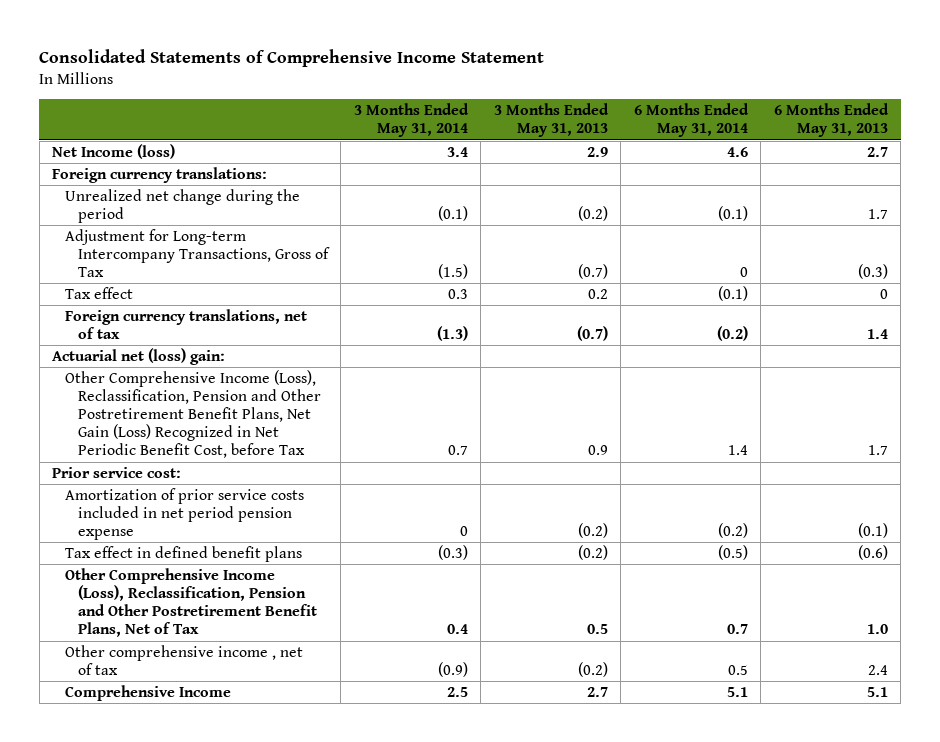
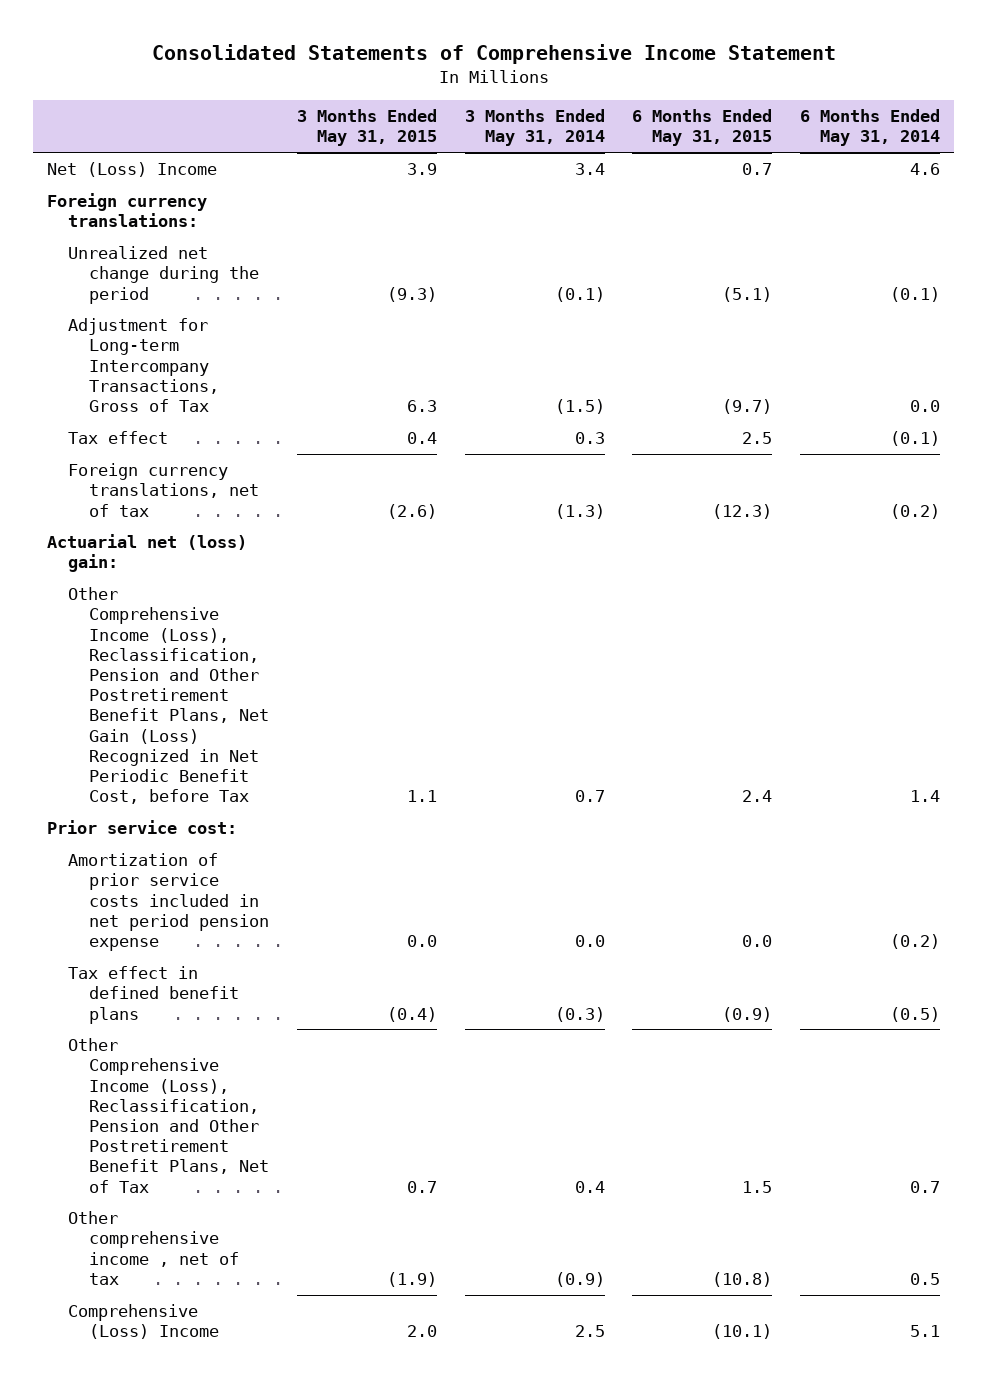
- | 3 Months Ended May 31, 2014 | 3 Months Ended May 31, 2013 | 6 Months Ended May 31, 2014 | 6 Months Ended May 31, 2013
+ | 3 Months Ended May 31, 2015 | 3 Months Ended May 31, 2014 | 6 Months Ended May 31, 2015 | 6 Months Ended May 31, 2014
- Net Income (loss) | 3.4 | 2.9 | 4.6 | 2.7
+ Net (Loss) Income | 3.9 | 3.4 | 0.7 | 4.6
- Adjustment for Long-term Intercompany Transactions, Gross of Tax | (1.5) | (0.7) | 0 | (0.3)
+ Adjustment for Long-term Intercompany Transactions, Gross of Tax | 6.3 | (1.5) | (9.7) | 0.0
- Amortization of prior service costs included in net period pension expense | 0 | (0.2) | (0.2) | (0.1)
+ Amortization of prior service costs included in net period pension expense | 0.0 | 0.0 | 0.0 | (0.2)
- Comprehensive Income | 2.5 | 2.7 | 5.1 | 5.1
+ Comprehensive (Loss) Income | 2.0 | 2.5 | (10.1) | 5.1

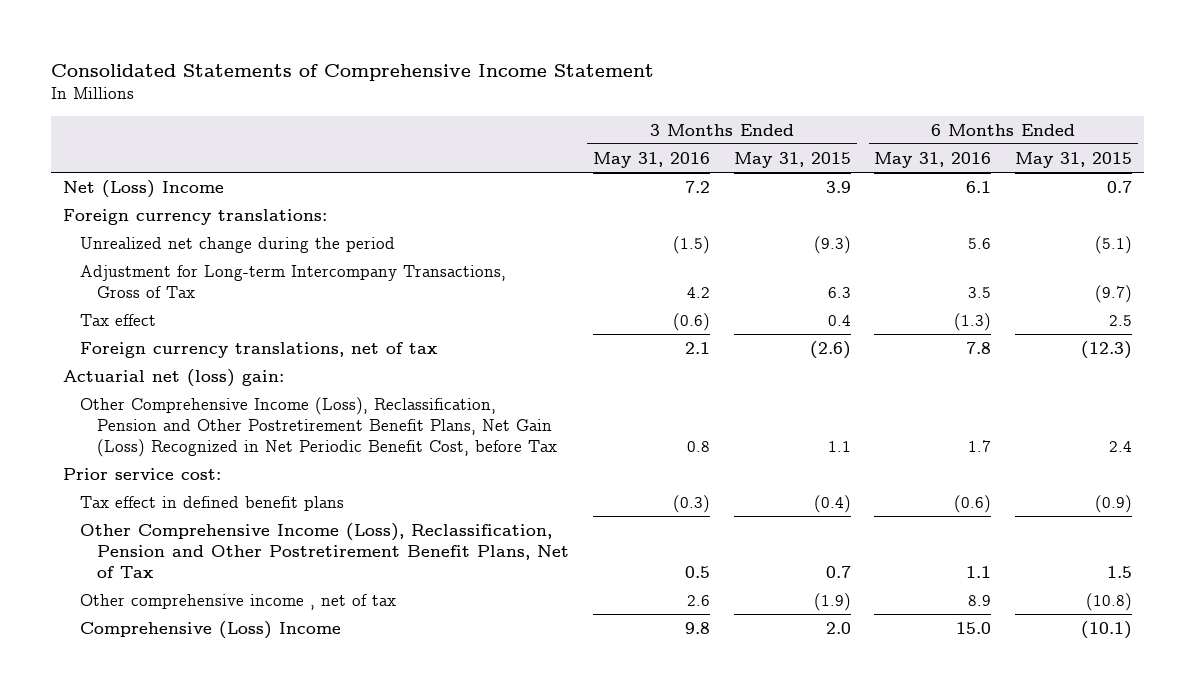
- | 3 Months Ended May 31, 2015 | 3 Months Ended May 31, 2014 | 6 Months Ended May 31, 2015 | 6 Months Ended May 31, 2014
+ | 3 Months Ended May 31, 2016 | 3 Months Ended May 31, 2015 | 6 Months Ended May 31, 2016 | 6 Months Ended May 31, 2015
- Amortization of prior service costs included in net period pension expense | 0.0 | 0.0 | 0.0 | (0.2)

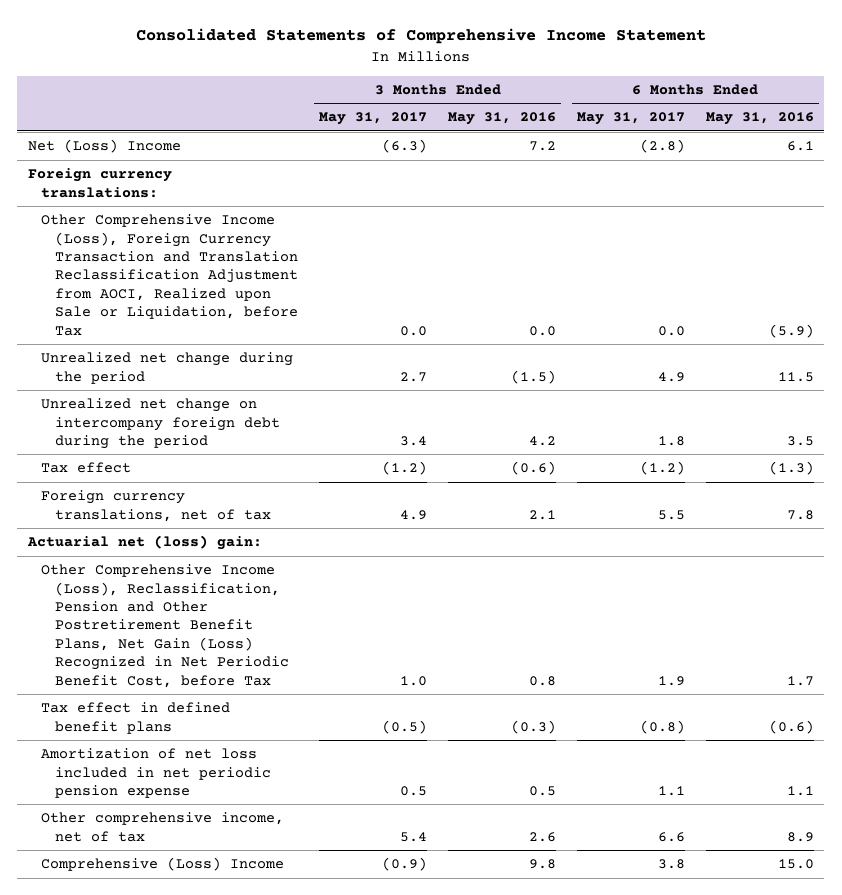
- | 3 Months Ended May 31, 2016 | 3 Months Ended May 31, 2015 | 6 Months Ended May 31, 2016 | 6 Months Ended May 31, 2015
+ | 3 Months Ended May 31, 2017 | 3 Months Ended May 31, 2016 | 6 Months Ended May 31, 2017 | 6 Months Ended May 31, 2016
- Unrealized net change during the period | (1.5) | (9.3) | 5.6 | (5.1)
- Adjustment for Long-term Intercompany Transactions, Gross of Tax | 4.2 | 6.3 | 3.5 | (9.7)
+ Other Comprehensive Income (Loss), Foreign Currency Transaction and Translation Reclassification Adjustment from AOCI, Realized upon Sale or Liquidation, before Tax | 0.0 | 0.0 | 0.0 | (5.9)
+ Unrealized net change during the period | 2.7 | (1.5) | 4.9 | 11.5
+ Unrealized net change on intercompany foreign debt during the period | 3.4 | 4.2 | 1.8 | 3.5
- Prior service cost:
- Other Comprehensive Income (Loss), Reclassification, Pension and Other Postretirement Benefit Plans, Net of Tax | 0.5 | 0.7 | 1.1 | 1.5
- Other comprehensive income , net of tax | 2.6 | (1.9) | 8.9 | (10.8)
+ Amortization of net loss included in net periodic pension expense | 0.5 | 0.5 | 1.1 | 1.1
+ Other comprehensive income, net of tax | 5.4 | 2.6 | 6.6 | 8.9

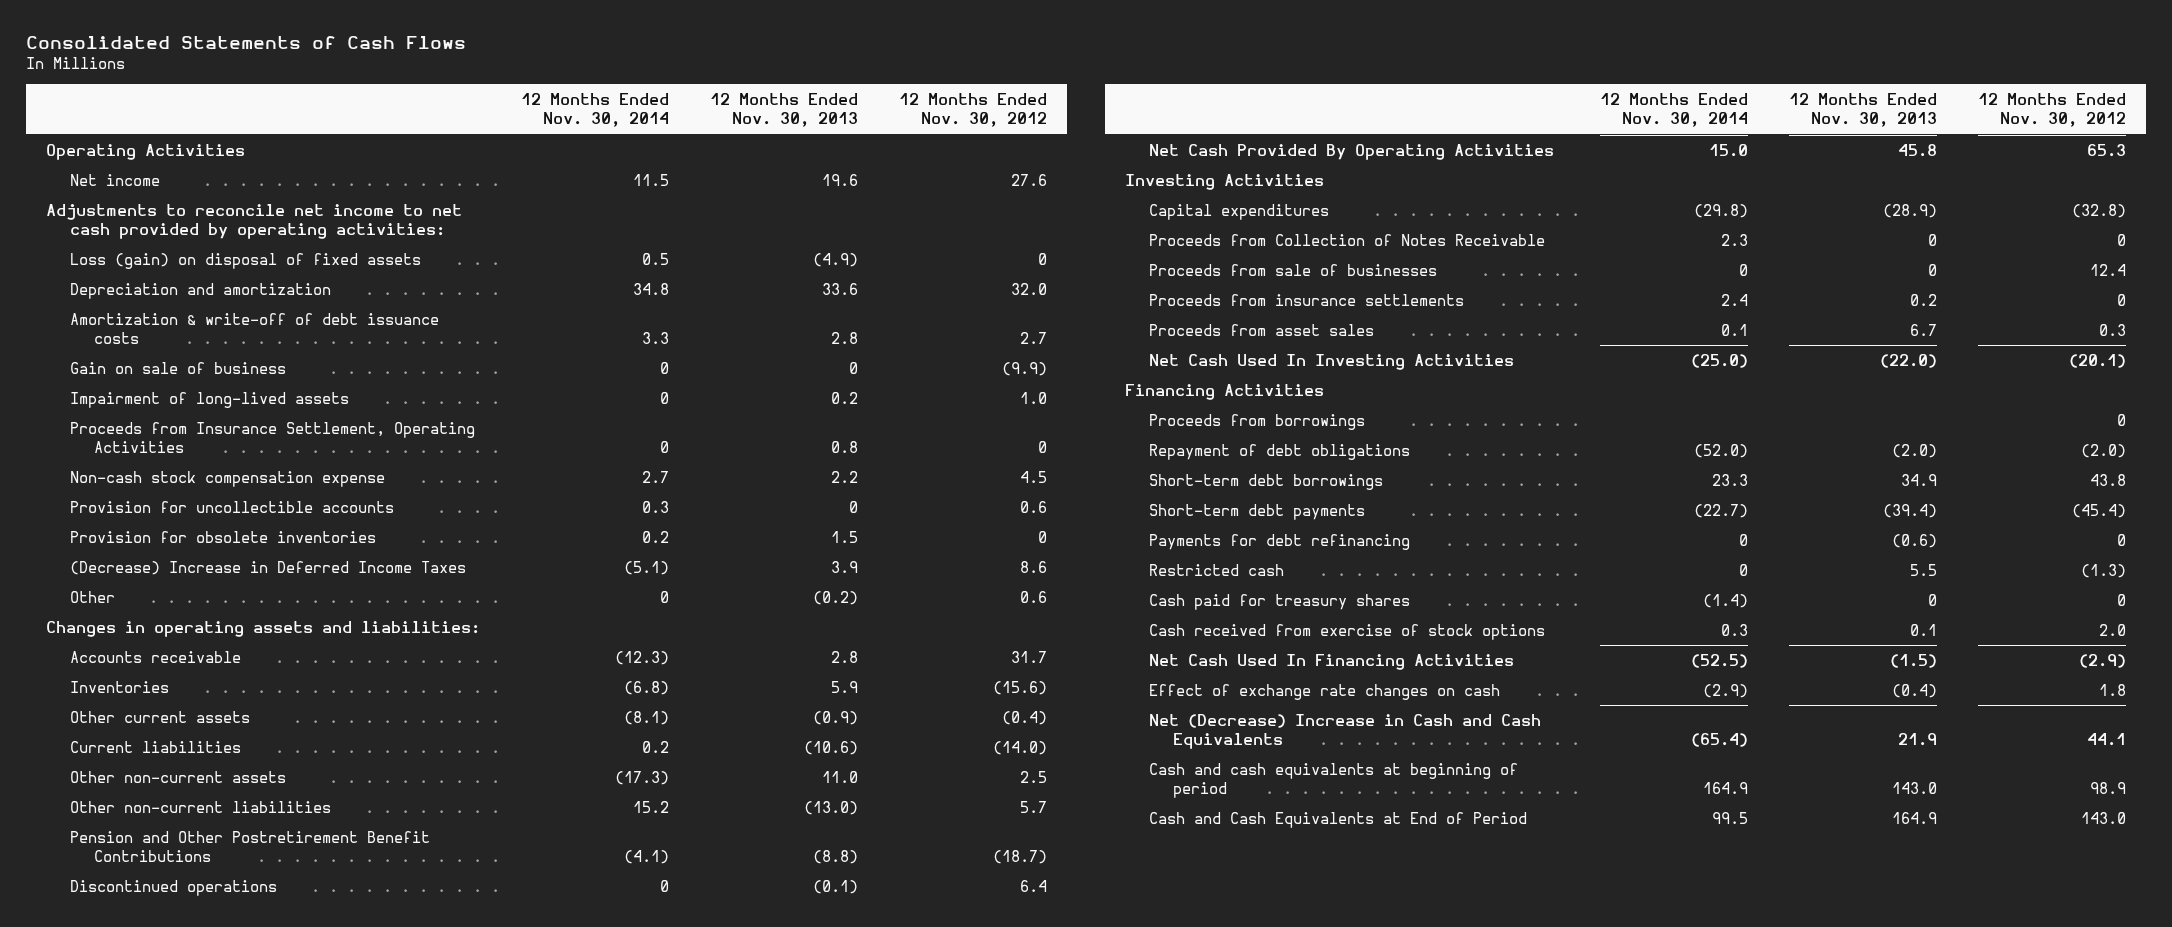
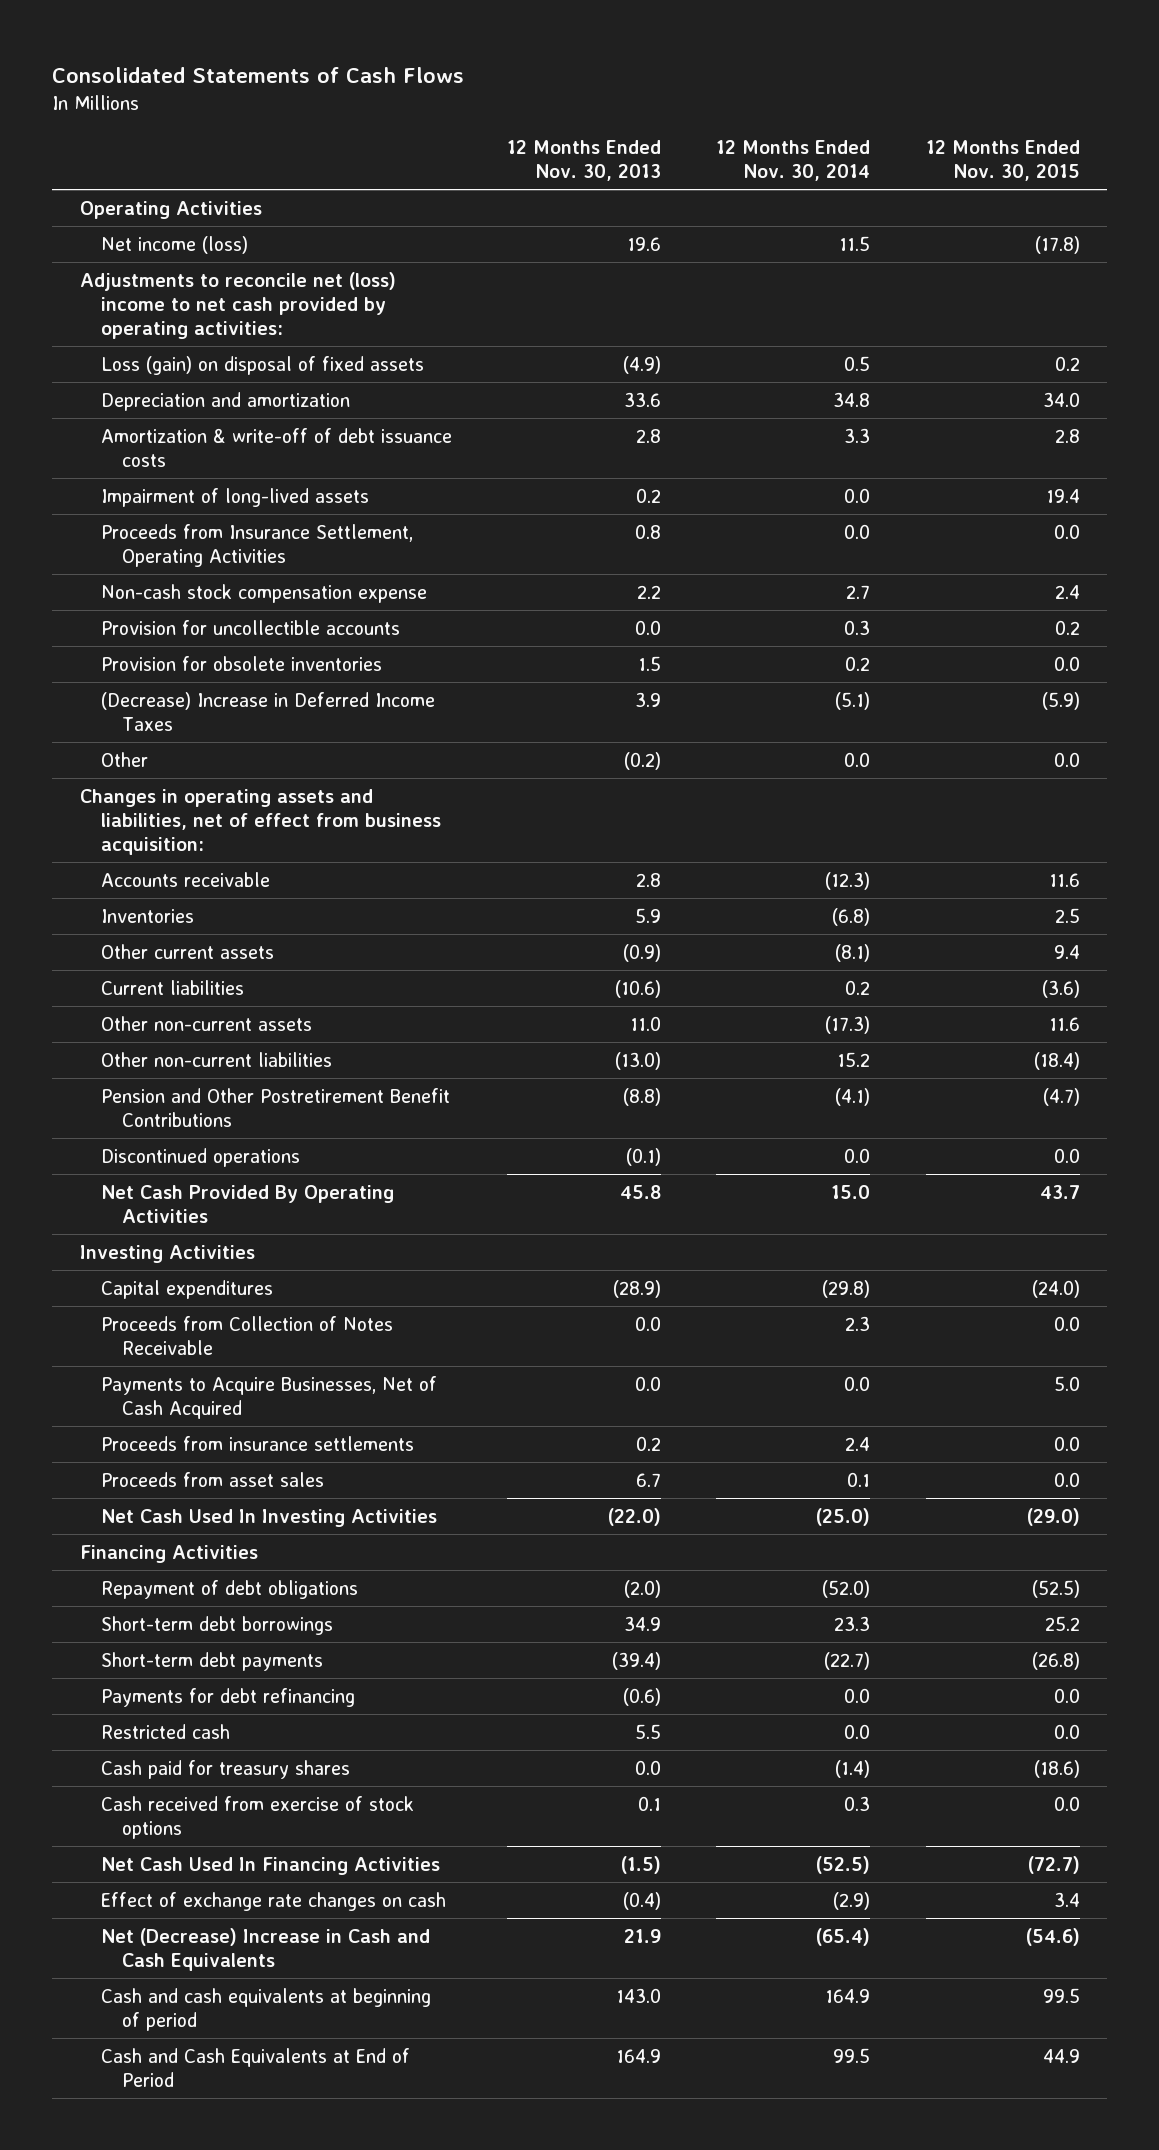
- | 12 Months Ended Nov. 30, 2014 | 12 Months Ended Nov. 30, 2013 | 12 Months Ended Nov. 30, 2012
+ | 12 Months Ended Nov. 30, 2013 | 12 Months Ended Nov. 30, 2014 | 12 Months Ended Nov. 30, 2015
- Net income | 11.5 | 19.6 | 27.6
- Adjustments to reconcile net income to net cash provided by operating activities:
+ Net income (loss) | 19.6 | 11.5 | (17.8)
+ Adjustments to reconcile net (loss) income to net cash provided by operating activities:
- Gain on sale of business | 0 | 0 | (9.9)
- Impairment of long-lived assets | 0 | 0.2 | 1.0
- Proceeds from Insurance Settlement, Operating Activities | 0 | 0.8 | 0
+ Impairment of long-lived assets | 0.2 | 0.0 | 19.4
+ Proceeds from Insurance Settlement, Operating Activities | 0.8 | 0.0 | 0.0
- Provision for uncollectible accounts | 0.3 | 0 | 0.6
+ Provision for uncollectible accounts | 0.0 | 0.3 | 0.2
- Other | 0 | (0.2) | 0.6
- Changes in operating assets and liabilities:
+ Other | (0.2) | 0.0 | 0.0
+ Changes in operating assets and liabilities, net of effect from business acquisition:
- Discontinued operations | 0 | (0.1) | 6.4
+ Discontinued operations | (0.1) | 0.0 | 0.0
- Proceeds from Collection of Notes Receivable | 2.3 | 0 | 0
- Proceeds from sale of businesses | 0 | 0 | 12.4
+ Proceeds from Collection of Notes Receivable | 0.0 | 2.3 | 0.0
+ Payments to Acquire Businesses, Net of Cash Acquired | 0.0 | 0.0 | 5.0
- Proceeds from borrowings | | | 0
- Payments for debt refinancing | 0 | (0.6) | 0
- Restricted cash | 0 | 5.5 | (1.3)
- Cash paid for treasury shares | (1.4) | 0 | 0
+ Payments for debt refinancing | (0.6) | 0.0 | 0.0
+ Restricted cash | 5.5 | 0.0 | 0.0
+ Cash paid for treasury shares | 0.0 | (1.4) | (18.6)

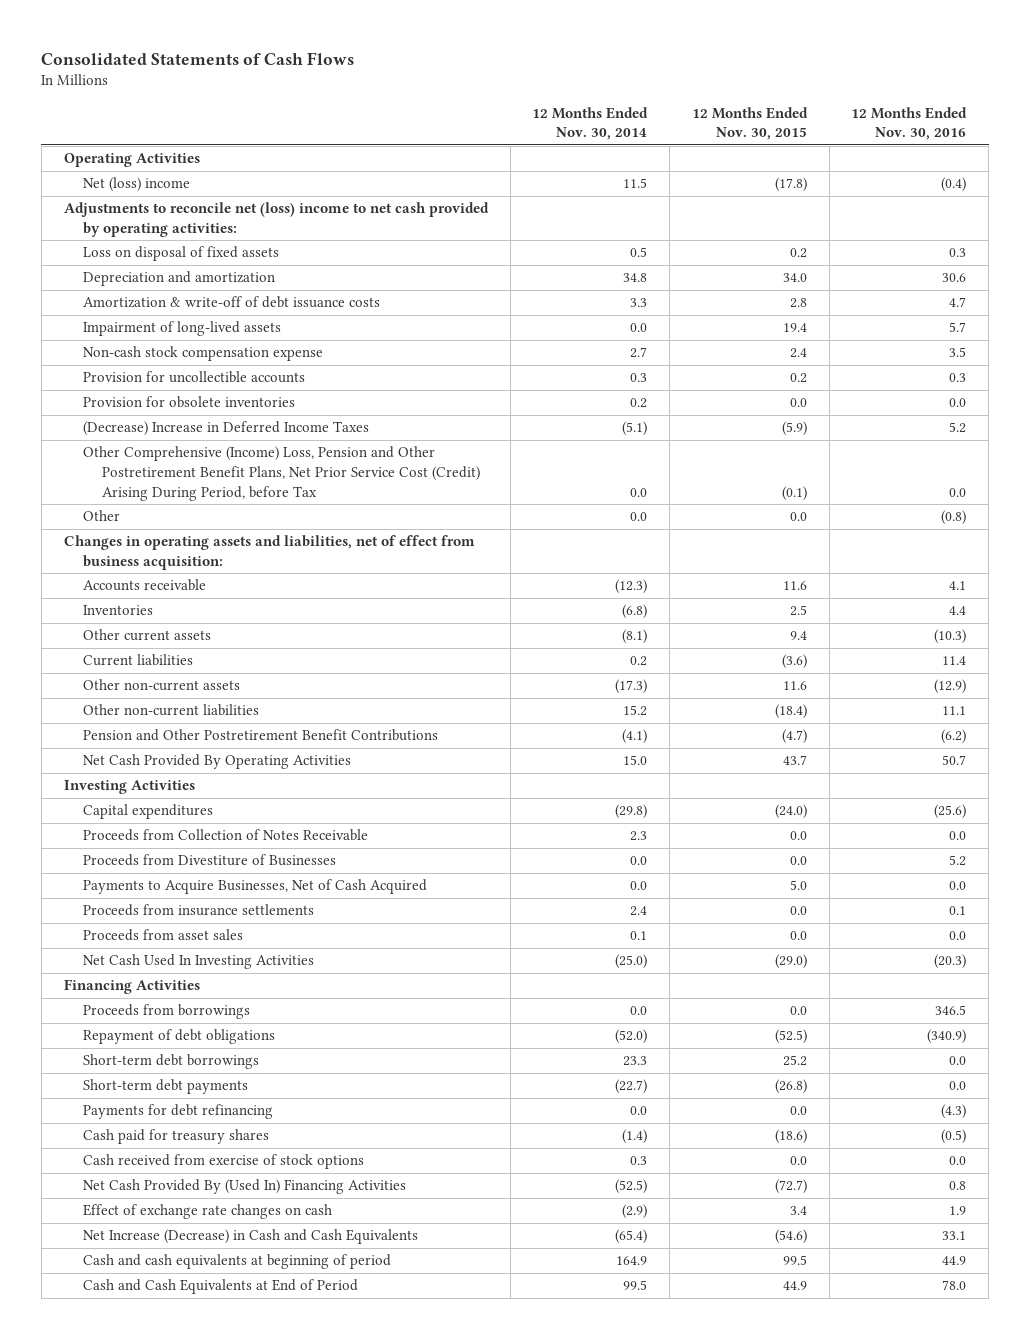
- | 12 Months Ended Nov. 30, 2013 | 12 Months Ended Nov. 30, 2014 | 12 Months Ended Nov. 30, 2015
+ | 12 Months Ended Nov. 30, 2014 | 12 Months Ended Nov. 30, 2015 | 12 Months Ended Nov. 30, 2016
- Net income (loss) | 19.6 | 11.5 | (17.8)
+ Net (loss) income | 11.5 | (17.8) | (0.4)
- Loss (gain) on disposal of fixed assets | (4.9) | 0.5 | 0.2
+ Loss on disposal of fixed assets | 0.5 | 0.2 | 0.3
- Proceeds from Insurance Settlement, Operating Activities | 0.8 | 0.0 | 0.0
+ Other Comprehensive (Income) Loss, Pension and Other Postretirement Benefit Plans, Net Prior Service Cost (Credit) Arising During Period, before Tax | 0.0 | (0.1) | 0.0
- Discontinued operations | (0.1) | 0.0 | 0.0
+ Proceeds from Divestiture of Businesses | 0.0 | 0.0 | 5.2
+ Proceeds from borrowings | 0.0 | 0.0 | 346.5
- Restricted cash | 5.5 | 0.0 | 0.0
- Net Cash Used In Financing Activities | (1.5) | (52.5) | (72.7)
+ Net Cash Provided By (Used In) Financing Activities | (52.5) | (72.7) | 0.8
- Net (Decrease) Increase in Cash and Cash Equivalents | 21.9 | (65.4) | (54.6)
+ Net Increase (Decrease) in Cash and Cash Equivalents | (65.4) | (54.6) | 33.1

